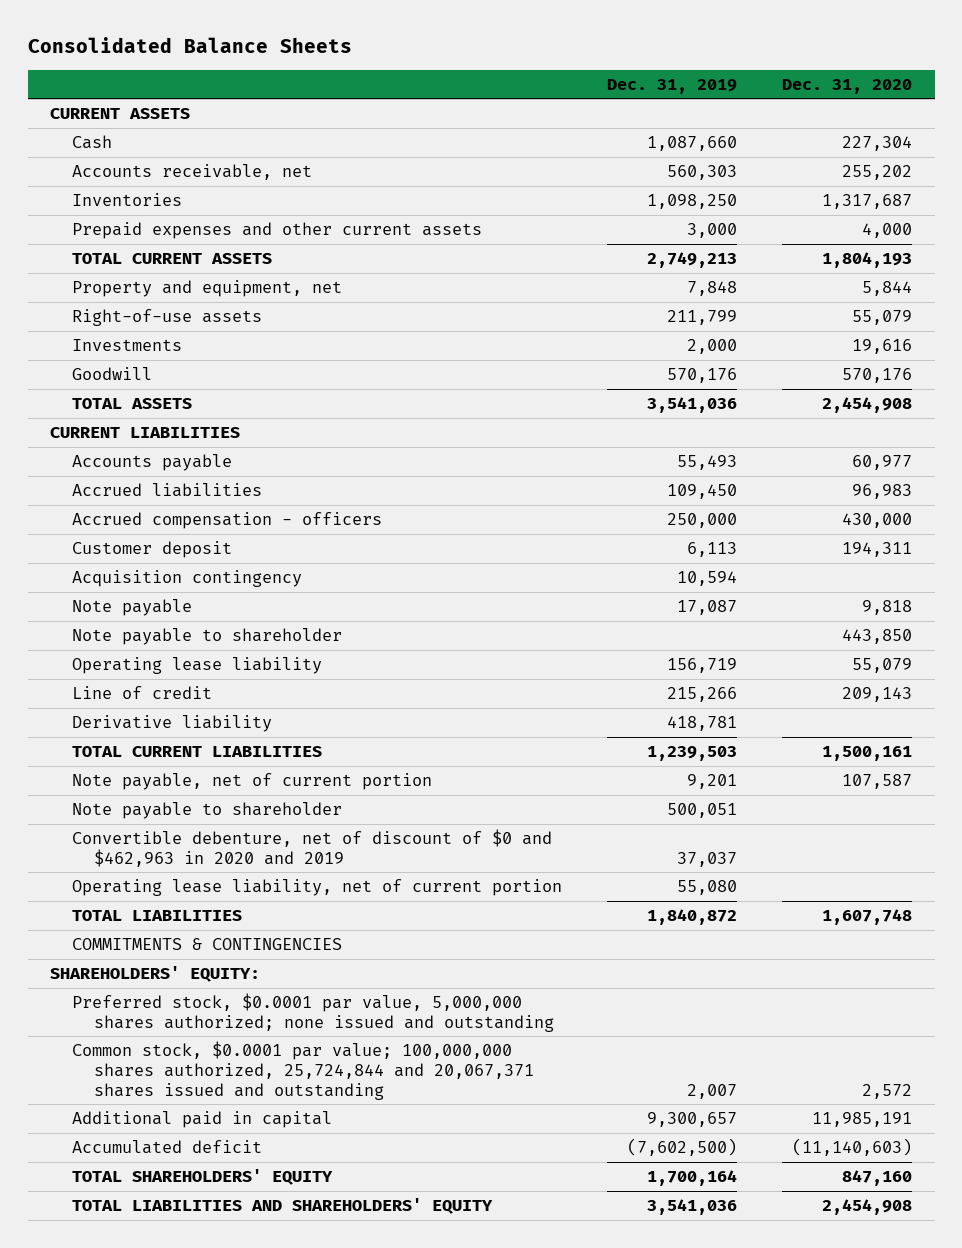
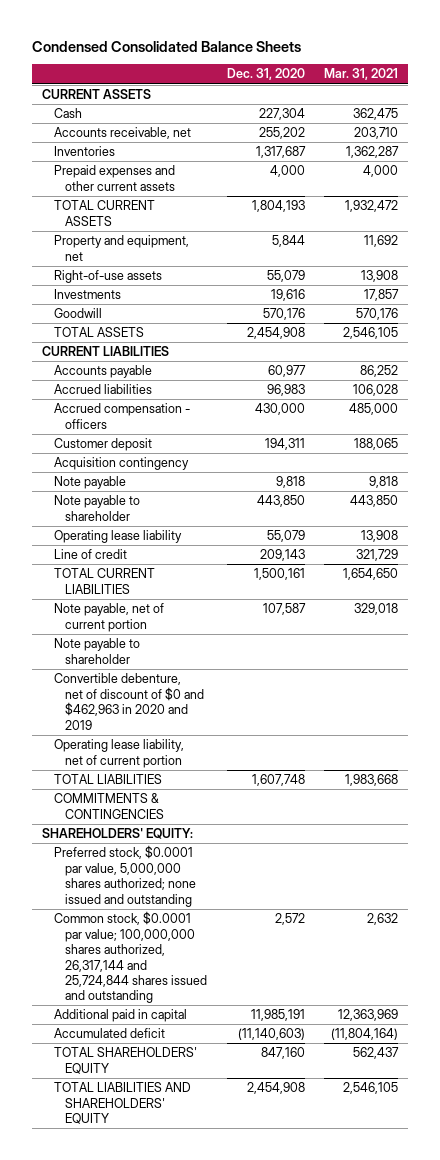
- Consolidated Balance Sheets
+ Condensed Consolidated Balance Sheets
- | Dec. 31, 2019 | Dec. 31, 2020
+ | Dec. 31, 2020 | Mar. 31, 2021
- Derivative liability | 418,781 |
- Common stock, $0.0001 par value; 100,000,000 shares authorized, 25,724,844 and 20,067,371 shares issued and outstanding | 2,007 | 2,572
+ Common stock, $0.0001 par value; 100,000,000 shares authorized, 26,317,144 and 25,724,844 shares issued and outstanding | 2,572 | 2,632

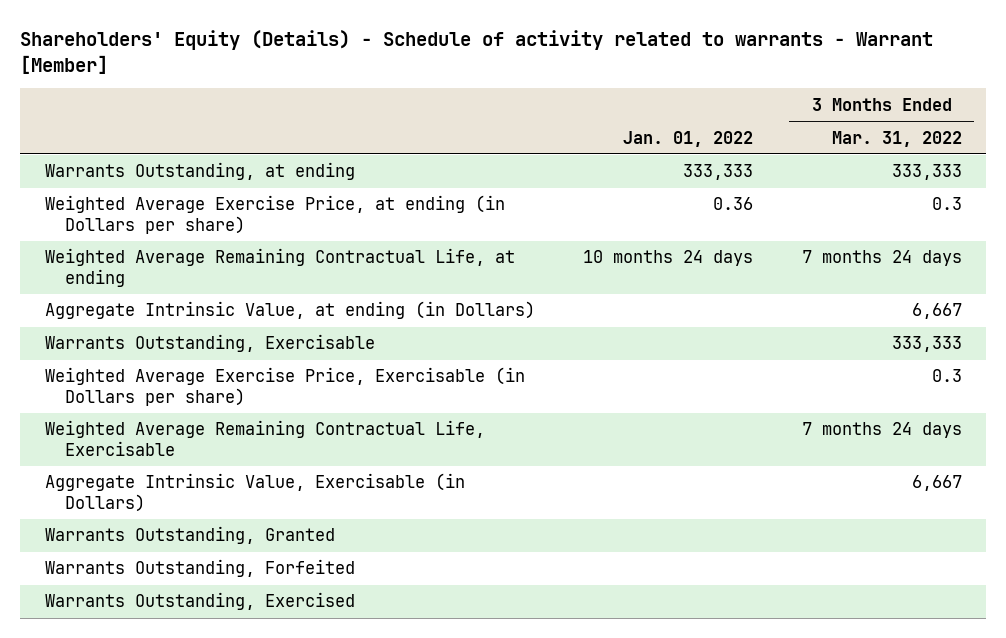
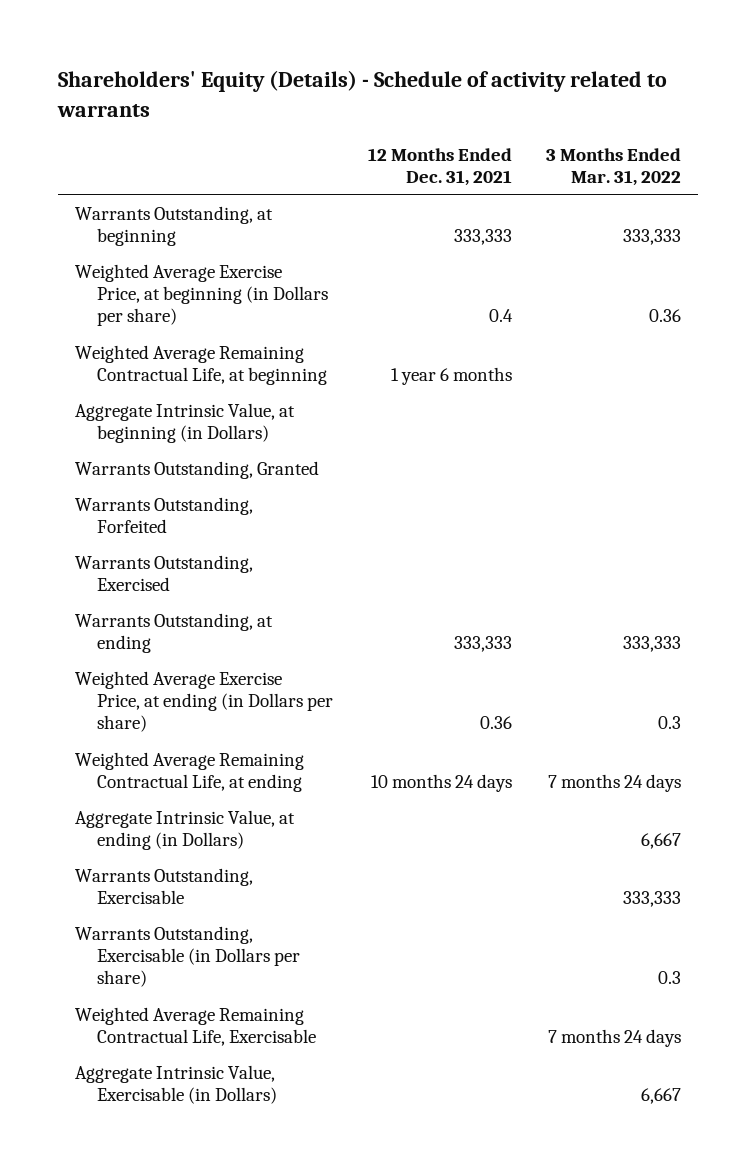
- Shareholders' Equity (Details) - Schedule of activity related to warrants - Warrant [Member]
+ Shareholders' Equity (Details) - Schedule of activity related to warrants
- | Jan. 01, 2022 | 3 Months Ended Mar. 31, 2022
+ | 12 Months Ended Dec. 31, 2021 | 3 Months Ended Mar. 31, 2022
+ Warrants Outstanding, at beginning | 333,333 | 333,333
+ Weighted Average Exercise Price, at beginning (in Dollars per share) | 0.4 | 0.36
+ Weighted Average Remaining Contractual Life, at beginning | 1 year 6 months |
+ Aggregate Intrinsic Value, at beginning (in Dollars)
moved up: Warrants Outstanding, Granted
moved up: Warrants Outstanding, Forfeited
moved up: Warrants Outstanding, Exercised
- Weighted Average Exercise Price, Exercisable (in Dollars per share) | | 0.3
+ Warrants Outstanding, Exercisable (in Dollars per share) | | 0.3

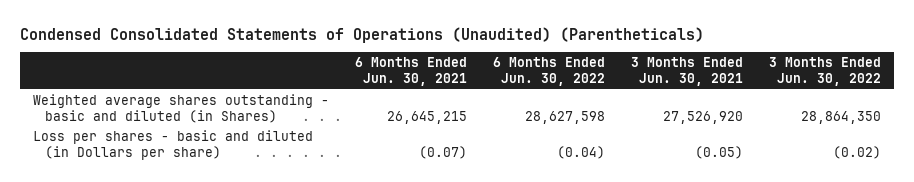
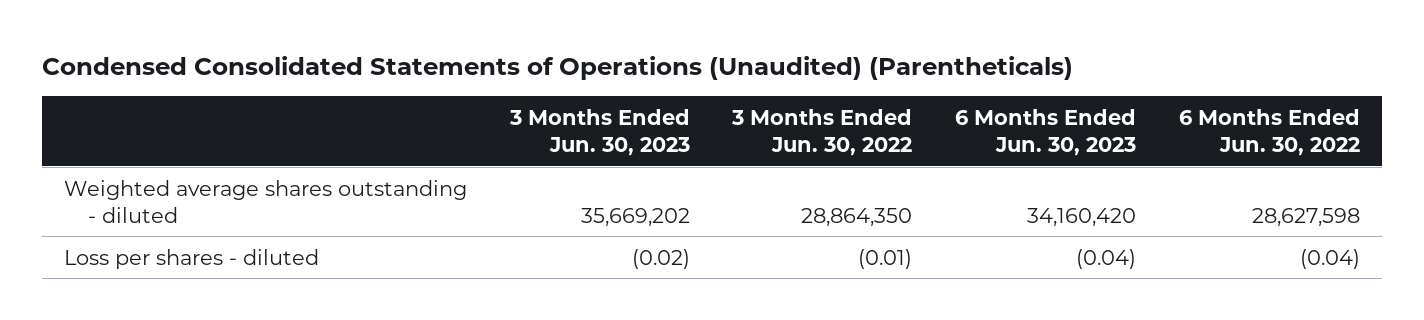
- | 6 Months Ended Jun. 30, 2021 | 6 Months Ended Jun. 30, 2022 | 3 Months Ended Jun. 30, 2021 | 3 Months Ended Jun. 30, 2022
+ | 3 Months Ended Jun. 30, 2023 | 3 Months Ended Jun. 30, 2022 | 6 Months Ended Jun. 30, 2023 | 6 Months Ended Jun. 30, 2022
- Weighted average shares outstanding - basic and diluted (in Shares) | 26,645,215 | 28,627,598 | 27,526,920 | 28,864,350
- Loss per shares - basic and diluted (in Dollars per share) | (0.07) | (0.04) | (0.05) | (0.02)
+ Weighted average shares outstanding - diluted | 35,669,202 | 28,864,350 | 34,160,420 | 28,627,598
+ Loss per shares - diluted | (0.02) | (0.01) | (0.04) | (0.04)

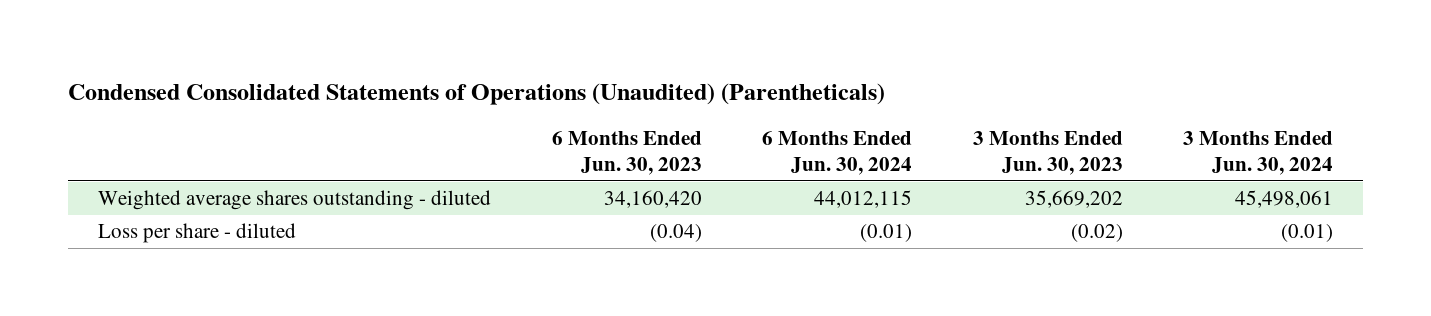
- | 3 Months Ended Jun. 30, 2023 | 3 Months Ended Jun. 30, 2022 | 6 Months Ended Jun. 30, 2023 | 6 Months Ended Jun. 30, 2022
+ | 6 Months Ended Jun. 30, 2023 | 6 Months Ended Jun. 30, 2024 | 3 Months Ended Jun. 30, 2023 | 3 Months Ended Jun. 30, 2024
- Loss per shares - diluted | (0.02) | (0.01) | (0.04) | (0.04)
+ Loss per share - diluted | (0.04) | (0.01) | (0.02) | (0.01)

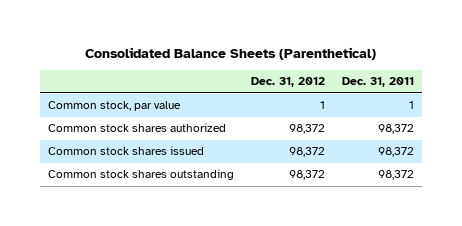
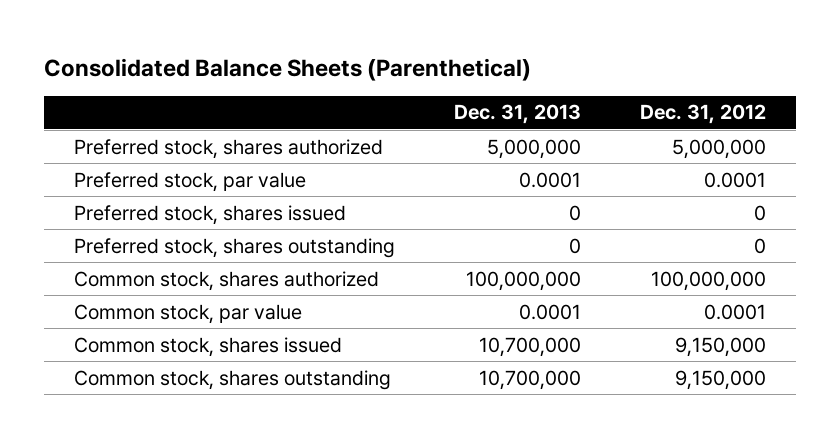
- | Dec. 31, 2012 | Dec. 31, 2011
+ | Dec. 31, 2013 | Dec. 31, 2012
- Common stock, par value | 1 | 1
- Common stock shares authorized | 98,372 | 98,372
- Common stock shares issued | 98,372 | 98,372
- Common stock shares outstanding | 98,372 | 98,372
+ Preferred stock, shares authorized | 5,000,000 | 5,000,000
+ Preferred stock, par value | 0.0001 | 0.0001
+ Preferred stock, shares issued | 0 | 0
+ Preferred stock, shares outstanding | 0 | 0
+ Common stock, shares authorized | 100,000,000 | 100,000,000
+ Common stock, par value | 0.0001 | 0.0001
+ Common stock, shares issued | 10,700,000 | 9,150,000
+ Common stock, shares outstanding | 10,700,000 | 9,150,000

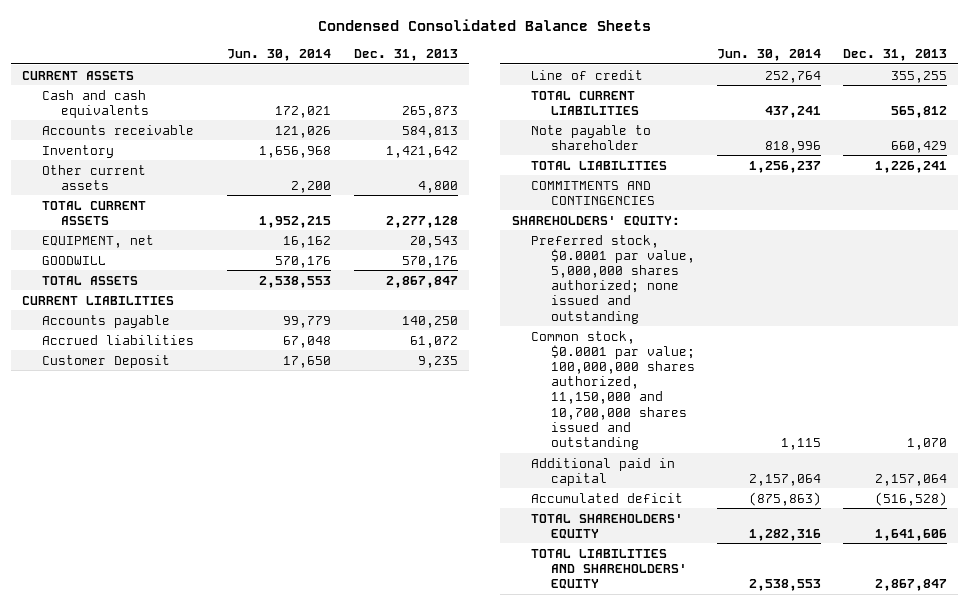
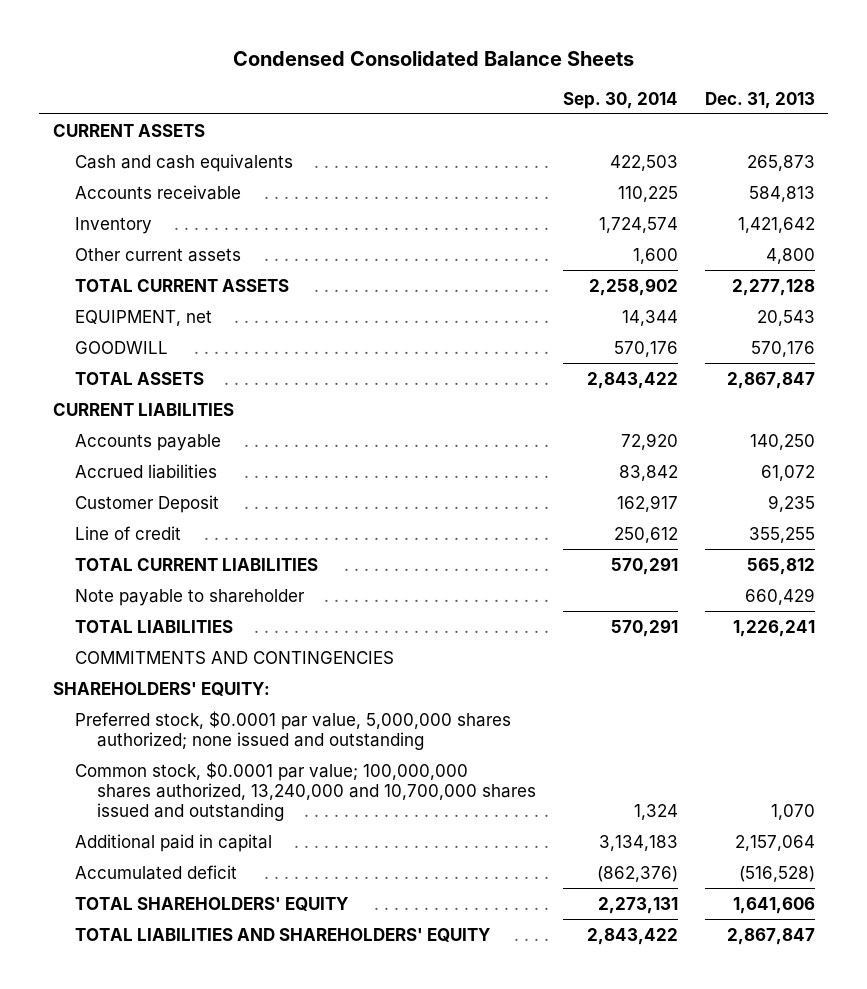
- | Jun. 30, 2014 | Dec. 31, 2013
+ | Sep. 30, 2014 | Dec. 31, 2013
- Common stock, $0.0001 par value; 100,000,000 shares authorized, 11,150,000 and 10,700,000 shares issued and outstanding | 1,115 | 1,070
+ Common stock, $0.0001 par value; 100,000,000 shares authorized, 13,240,000 and 10,700,000 shares issued and outstanding | 1,324 | 1,070

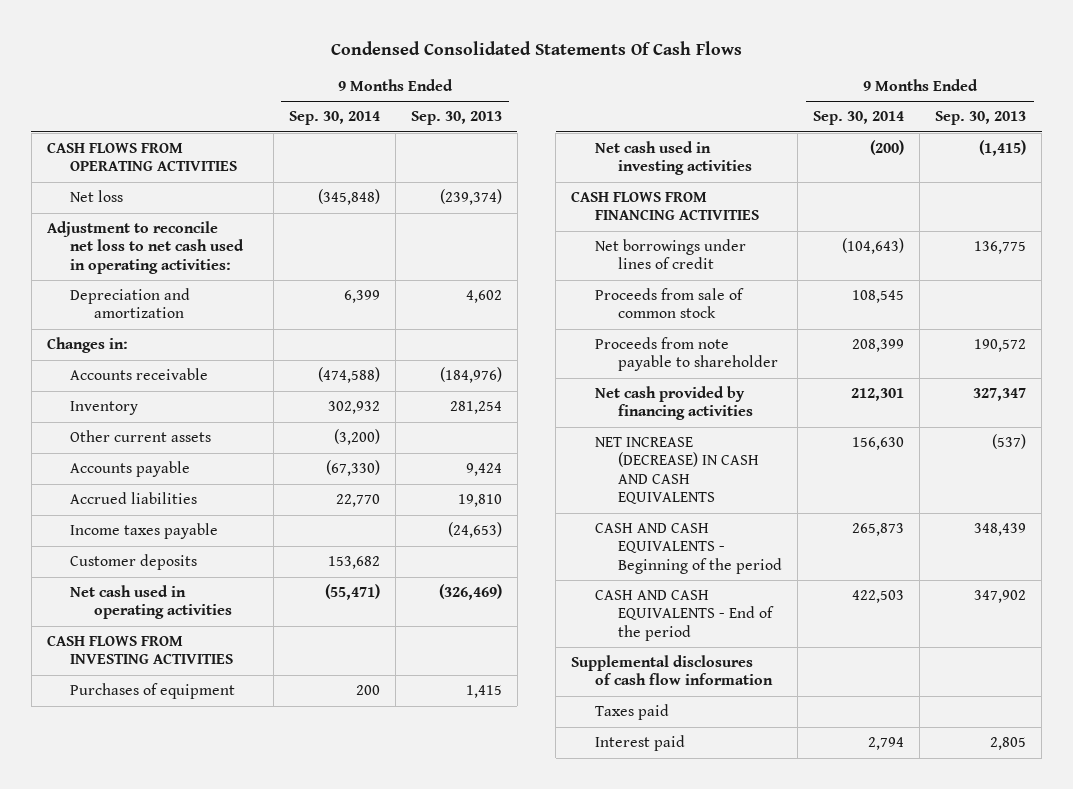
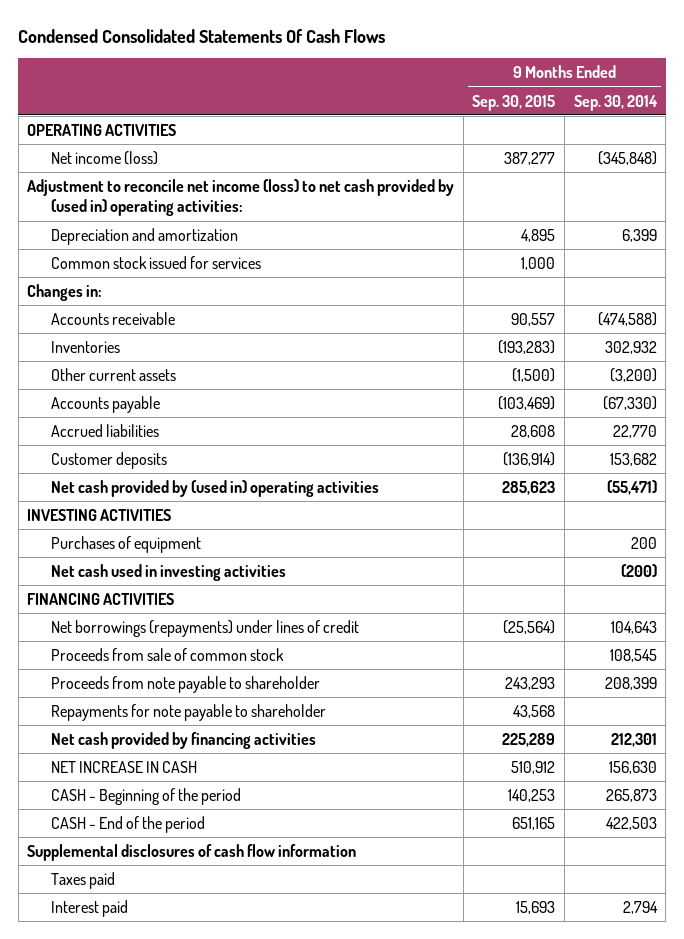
- | 9 Months Ended Sep. 30, 2014 | 9 Months Ended Sep. 30, 2013
+ | 9 Months Ended Sep. 30, 2015 | 9 Months Ended Sep. 30, 2014
- CASH FLOWS FROM OPERATING ACTIVITIES
- Net loss | (345,848) | (239,374)
- Adjustment to reconcile net loss to net cash used in operating activities:
+ OPERATING ACTIVITIES
+ Net income (loss) | 387,277 | (345,848)
+ Adjustment to reconcile net income (loss) to net cash provided by (used in) operating activities:
+ Common stock issued for services | 1,000 |
- Inventory | 302,932 | 281,254
+ Inventories | (193,283) | 302,932
- Income taxes payable | | (24,653)
- Net cash used in operating activities | (55,471) | (326,469)
- CASH FLOWS FROM INVESTING ACTIVITIES
+ Net cash provided by (used in) operating activities | 285,623 | (55,471)
+ INVESTING ACTIVITIES
- CASH FLOWS FROM FINANCING ACTIVITIES
- Net borrowings under lines of credit | (104,643) | 136,775
+ FINANCING ACTIVITIES
+ Net borrowings (repayments) under lines of credit | (25,564) | 104,643
+ Repayments for note payable to shareholder | 43,568 |
- NET INCREASE (DECREASE) IN CASH AND CASH EQUIVALENTS | 156,630 | (537)
- CASH AND CASH EQUIVALENTS - Beginning of the period | 265,873 | 348,439
- CASH AND CASH EQUIVALENTS - End of the period | 422,503 | 347,902
+ NET INCREASE IN CASH | 510,912 | 156,630
+ CASH - Beginning of the period | 140,253 | 265,873
+ CASH - End of the period | 651,165 | 422,503

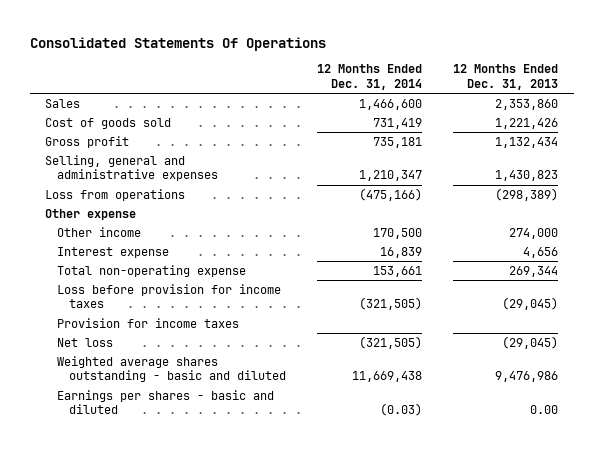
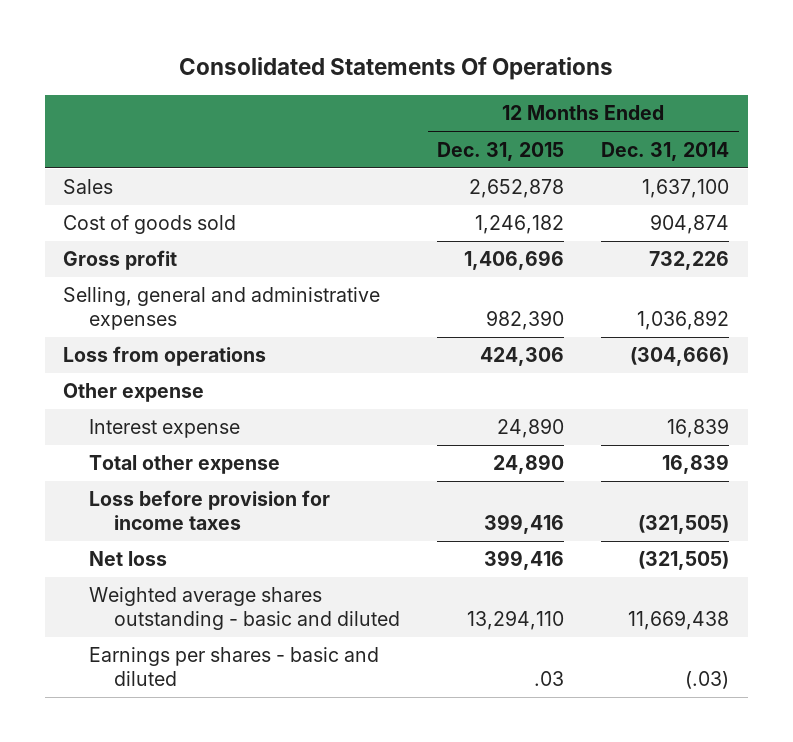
- | 12 Months Ended Dec. 31, 2014 | 12 Months Ended Dec. 31, 2013
+ | 12 Months Ended Dec. 31, 2015 | 12 Months Ended Dec. 31, 2014
- Sales | 1,466,600 | 2,353,860
- Cost of goods sold | 731,419 | 1,221,426
- Gross profit | 735,181 | 1,132,434
- Selling, general and administrative expenses | 1,210,347 | 1,430,823
- Loss from operations | (475,166) | (298,389)
+ Sales | 2,652,878 | 1,637,100
+ Cost of goods sold | 1,246,182 | 904,874
+ Gross profit | 1,406,696 | 732,226
+ Selling, general and administrative expenses | 982,390 | 1,036,892
+ Loss from operations | 424,306 | (304,666)
- Other income | 170,500 | 274,000
- Total non-operating expense | 153,661 | 269,344
+ Total other expense | 24,890 | 16,839
- Provision for income taxes
- Earnings per shares - basic and diluted | (0.03) | 0.00
+ Earnings per shares - basic and diluted | .03 | (.03)

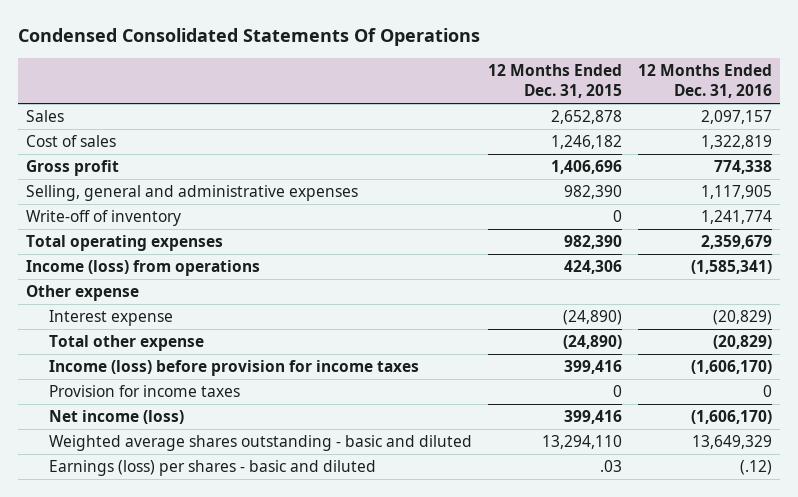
- Consolidated Statements Of Operations
+ Condensed Consolidated Statements Of Operations
- | 12 Months Ended Dec. 31, 2015 | 12 Months Ended Dec. 31, 2014
+ | 12 Months Ended Dec. 31, 2015 | 12 Months Ended Dec. 31, 2016
- Cost of goods sold | 1,246,182 | 904,874
+ Cost of sales | 1,246,182 | 1,322,819
- Loss from operations | 424,306 | (304,666)
+ Write-off of inventory | 0 | 1,241,774
+ Total operating expenses | 982,390 | 2,359,679
+ Income (loss) from operations | 424,306 | (1,585,341)
- Interest expense | 24,890 | 16,839
- Total other expense | 24,890 | 16,839
- Loss before provision for income taxes | 399,416 | (321,505)
- Net loss | 399,416 | (321,505)
+ Interest expense | (24,890) | (20,829)
+ Total other expense | (24,890) | (20,829)
+ Income (loss) before provision for income taxes | 399,416 | (1,606,170)
+ Provision for income taxes | 0 | 0
+ Net income (loss) | 399,416 | (1,606,170)
- Earnings per shares - basic and diluted | .03 | (.03)
+ Earnings (loss) per shares - basic and diluted | .03 | (.12)

